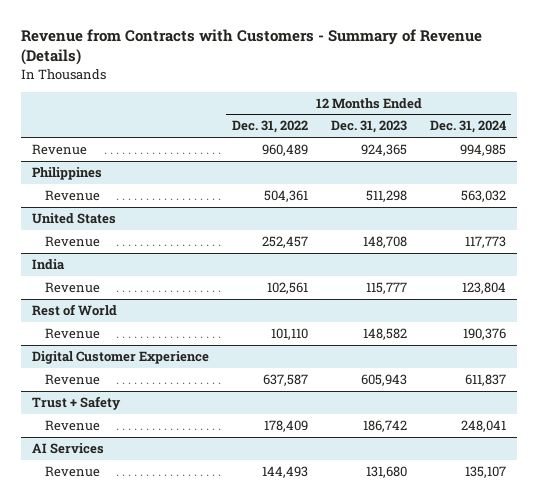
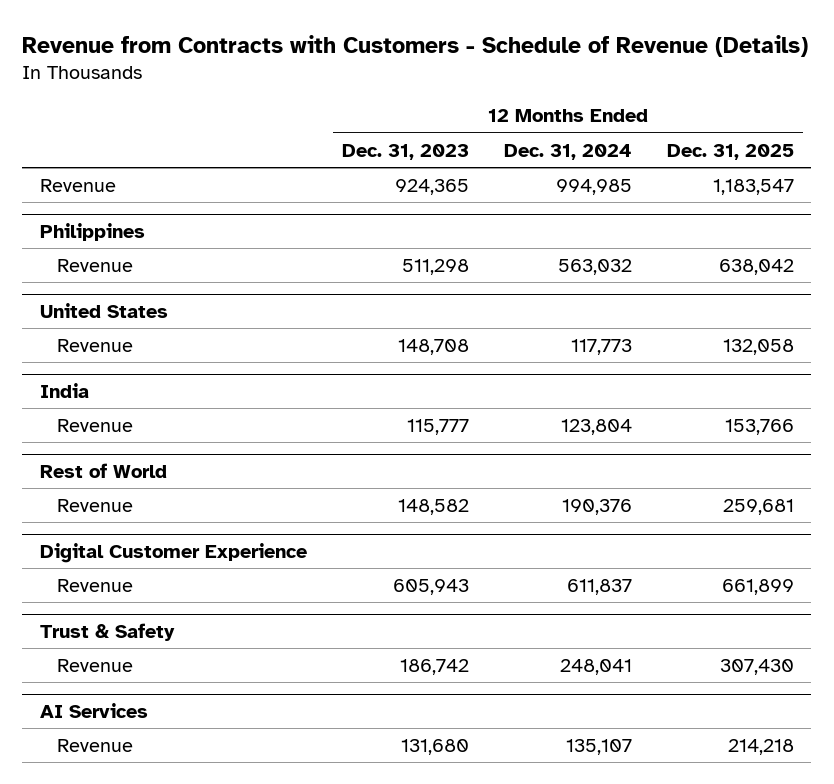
- Revenue from Contracts with Customers - Summary of Revenue (Details)
+ Revenue from Contracts with Customers - Schedule of Revenue (Details)
- | 12 Months Ended Dec. 31, 2022 | 12 Months Ended Dec. 31, 2023 | 12 Months Ended Dec. 31, 2024
+ | 12 Months Ended Dec. 31, 2023 | 12 Months Ended Dec. 31, 2024 | 12 Months Ended Dec. 31, 2025
- Trust + Safety
+ Trust & Safety

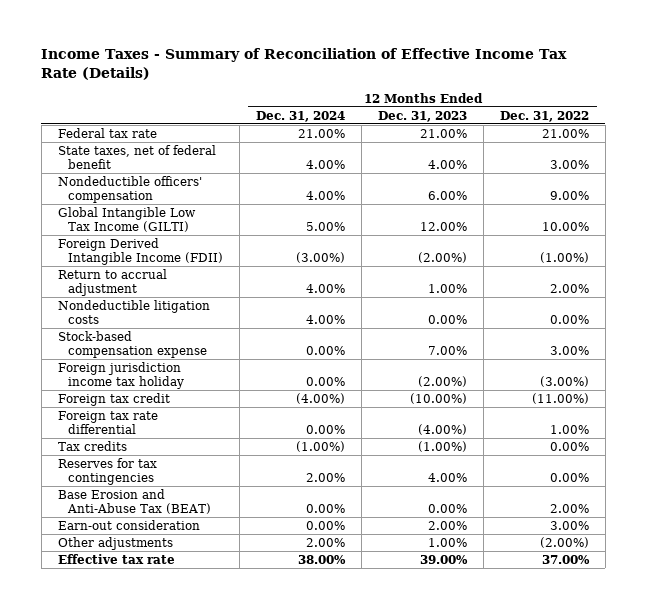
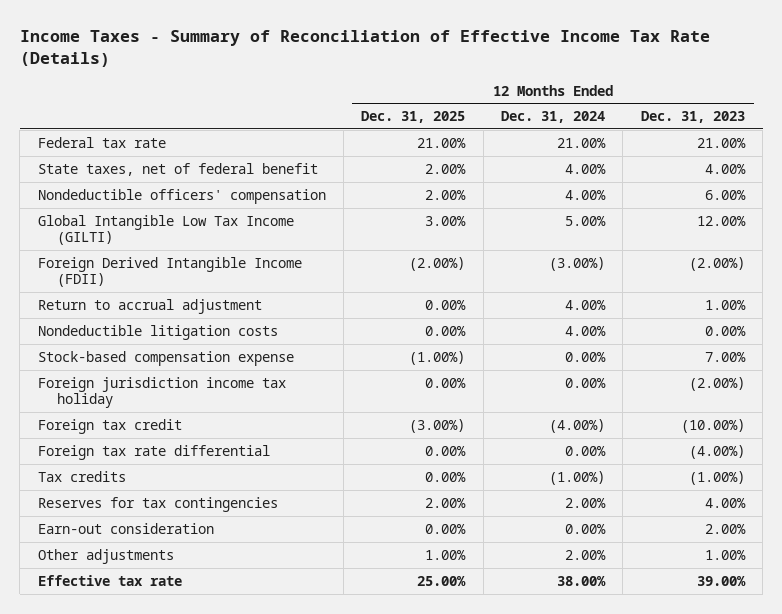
- | 12 Months Ended Dec. 31, 2024 | 12 Months Ended Dec. 31, 2023 | 12 Months Ended Dec. 31, 2022
+ | 12 Months Ended Dec. 31, 2025 | 12 Months Ended Dec. 31, 2024 | 12 Months Ended Dec. 31, 2023
- Base Erosion and Anti-Abuse Tax (BEAT) | 0.00% | 0.00% | 2.00%

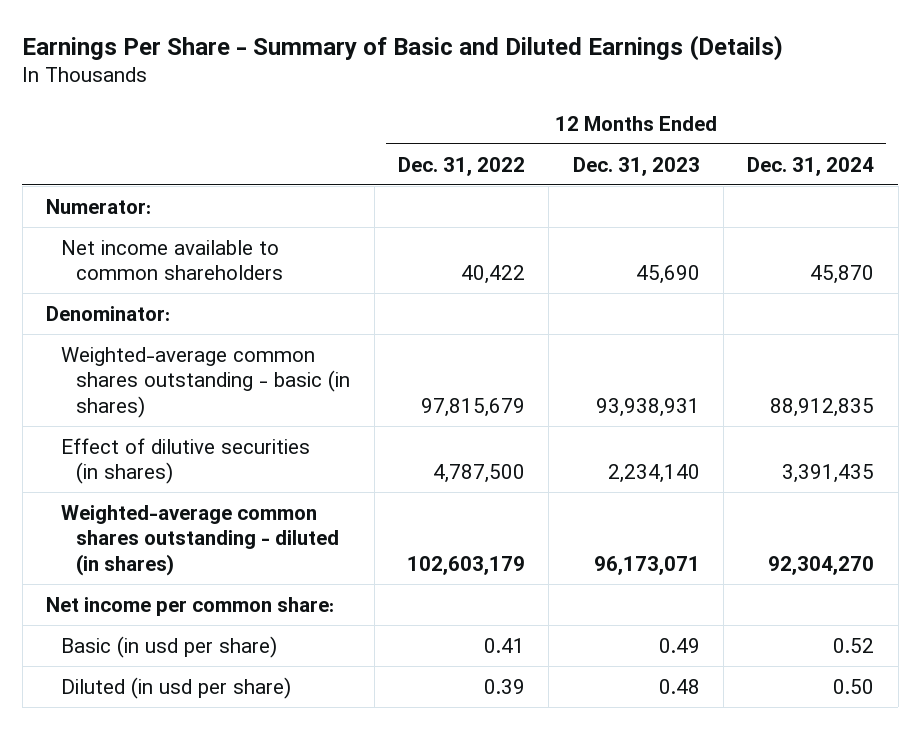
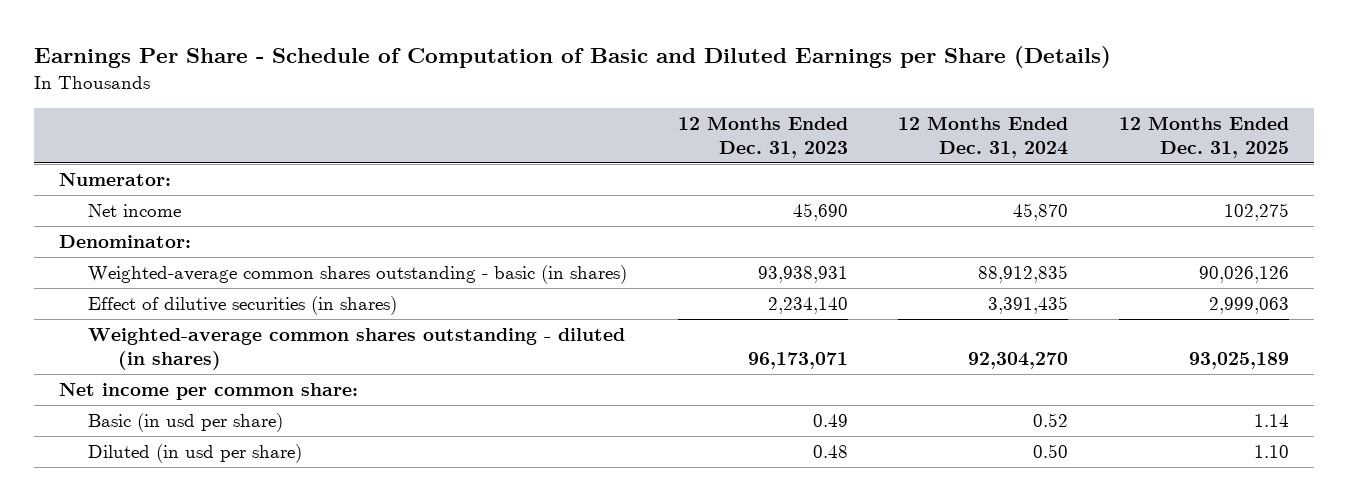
- Earnings Per Share - Summary of Basic and Diluted Earnings (Details)
+ Earnings Per Share - Schedule of Computation of Basic and Diluted Earnings per Share (Details)
- | 12 Months Ended Dec. 31, 2022 | 12 Months Ended Dec. 31, 2023 | 12 Months Ended Dec. 31, 2024
+ | 12 Months Ended Dec. 31, 2023 | 12 Months Ended Dec. 31, 2024 | 12 Months Ended Dec. 31, 2025
- Net income available to common shareholders | 40,422 | 45,690 | 45,870
+ Net income | 45,690 | 45,870 | 102,275

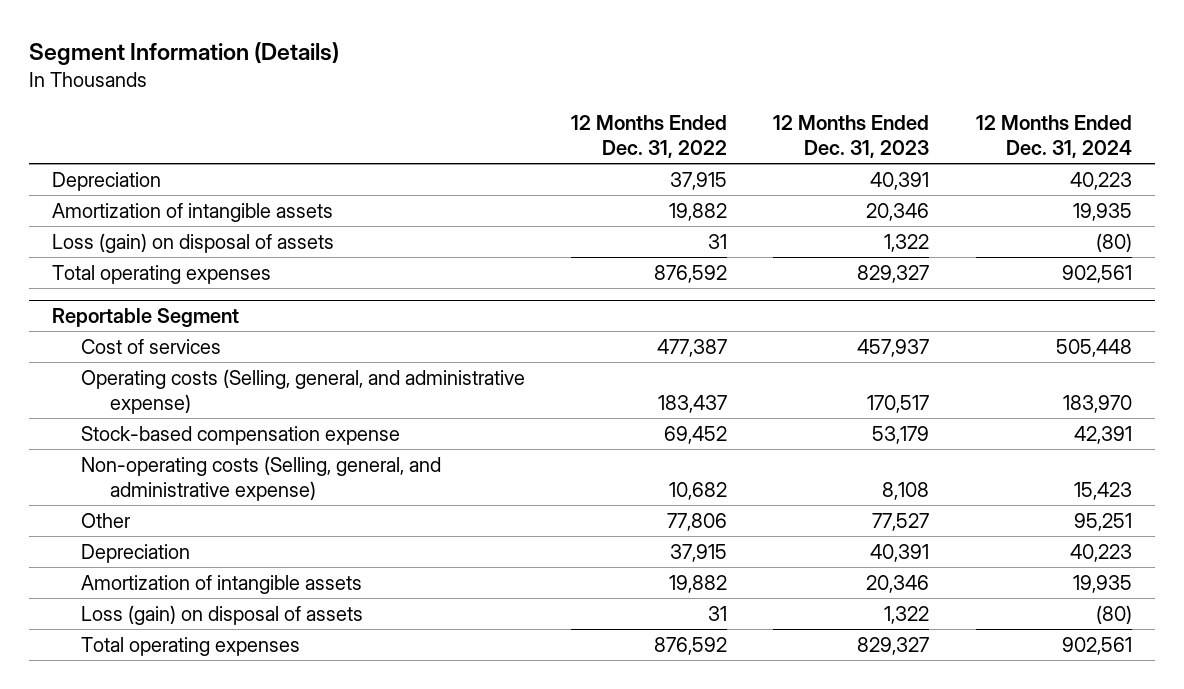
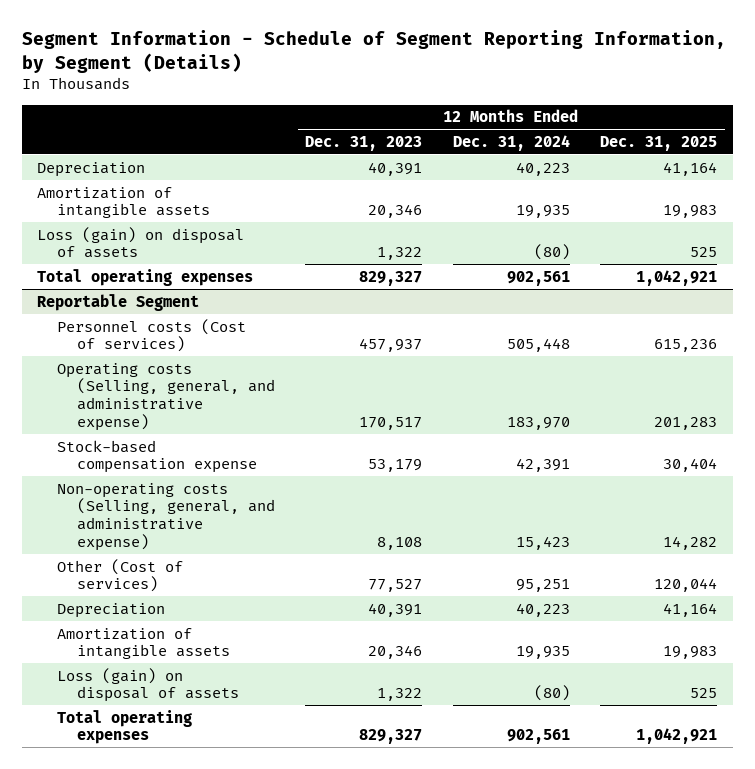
- Segment Information (Details)
+ Segment Information - Schedule of Segment Reporting Information, by Segment (Details)
- | 12 Months Ended Dec. 31, 2022 | 12 Months Ended Dec. 31, 2023 | 12 Months Ended Dec. 31, 2024
+ | 12 Months Ended Dec. 31, 2023 | 12 Months Ended Dec. 31, 2024 | 12 Months Ended Dec. 31, 2025
@ Reportable Segment
- Cost of services | 477,387 | 457,937 | 505,448
+ Personnel costs (Cost of services) | 457,937 | 505,448 | 615,236
- Other | 77,806 | 77,527 | 95,251
+ Other (Cost of services) | 77,527 | 95,251 | 120,044

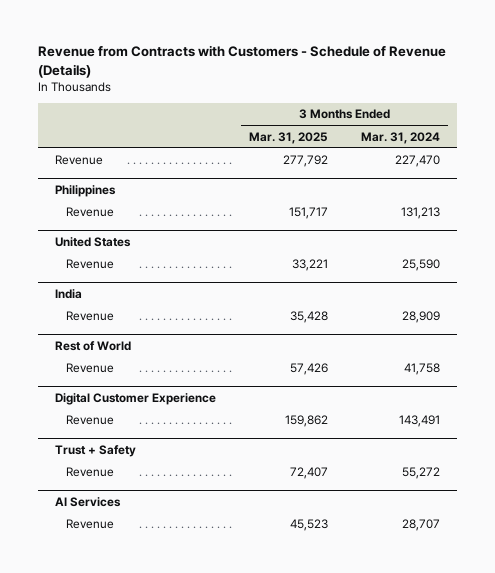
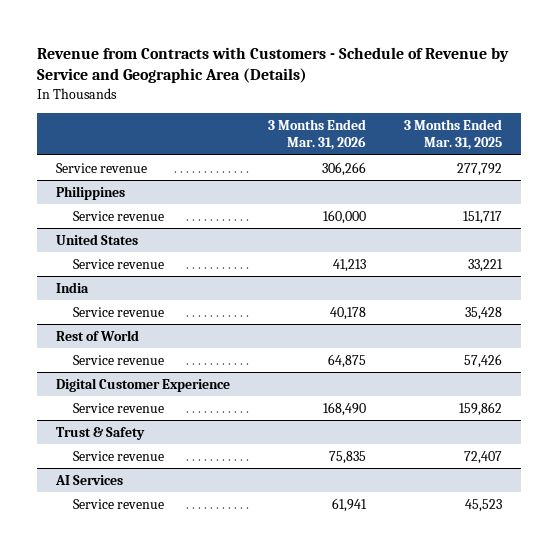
- Revenue from Contracts with Customers - Schedule of Revenue (Details)
+ Revenue from Contracts with Customers - Schedule of Revenue by Service and Geographic Area (Details)
- | 3 Months Ended Mar. 31, 2025 | 3 Months Ended Mar. 31, 2024
+ | 3 Months Ended Mar. 31, 2026 | 3 Months Ended Mar. 31, 2025
- Revenue | 277,792 | 227,470
+ Service revenue | 306,266 | 277,792
@ Philippines
- Revenue | 151,717 | 131,213
+ Service revenue | 160,000 | 151,717
@ United States
- Revenue | 33,221 | 25,590
+ Service revenue | 41,213 | 33,221
@ India
- Revenue | 35,428 | 28,909
+ Service revenue | 40,178 | 35,428
@ Rest of World
- Revenue | 57,426 | 41,758
+ Service revenue | 64,875 | 57,426
@ Digital Customer Experience
- Revenue | 159,862 | 143,491
- Trust + Safety
- Revenue | 72,407 | 55,272
@ Digital Customer Experience
+ Service revenue | 168,490 | 159,862
+ Trust & Safety
+ Service revenue | 75,835 | 72,407
@ AI Services
- Revenue | 45,523 | 28,707
+ Service revenue | 61,941 | 45,523

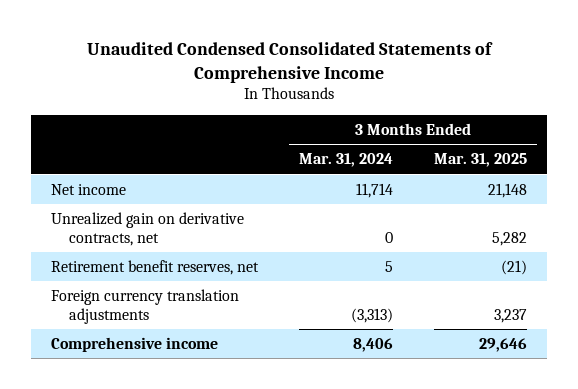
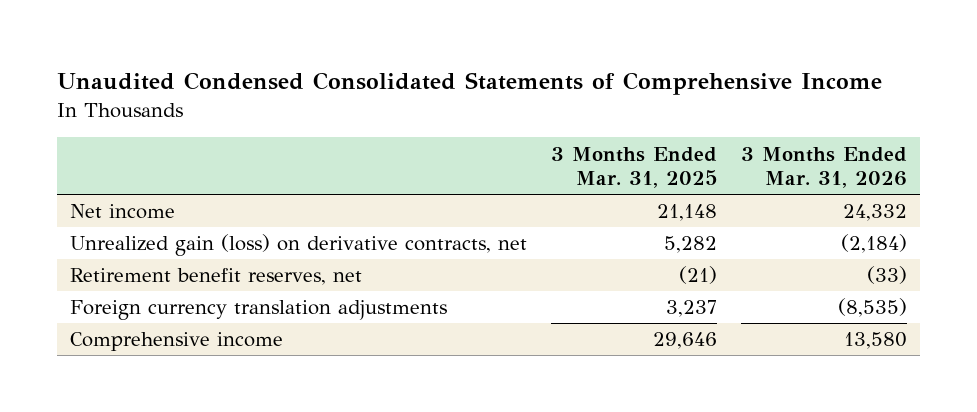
- | 3 Months Ended Mar. 31, 2024 | 3 Months Ended Mar. 31, 2025
+ | 3 Months Ended Mar. 31, 2025 | 3 Months Ended Mar. 31, 2026
- Unrealized gain on derivative contracts, net | 0 | 5,282
+ Unrealized gain (loss) on derivative contracts, net | 5,282 | (2,184)

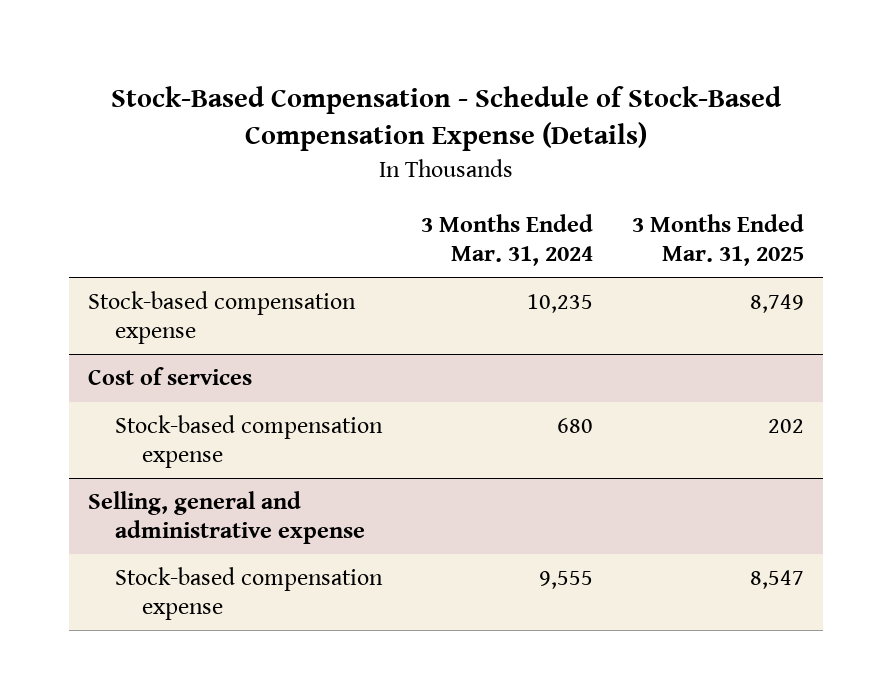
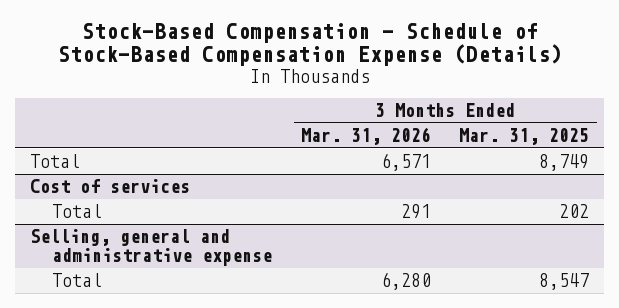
- | 3 Months Ended Mar. 31, 2024 | 3 Months Ended Mar. 31, 2025
+ | 3 Months Ended Mar. 31, 2026 | 3 Months Ended Mar. 31, 2025
- Stock-based compensation expense | 10,235 | 8,749
+ Total | 6,571 | 8,749
@ Cost of services
- Stock-based compensation expense | 680 | 202
+ Total | 291 | 202
@ Selling, general and administrative expense
- Stock-based compensation expense | 9,555 | 8,547
+ Total | 6,280 | 8,547

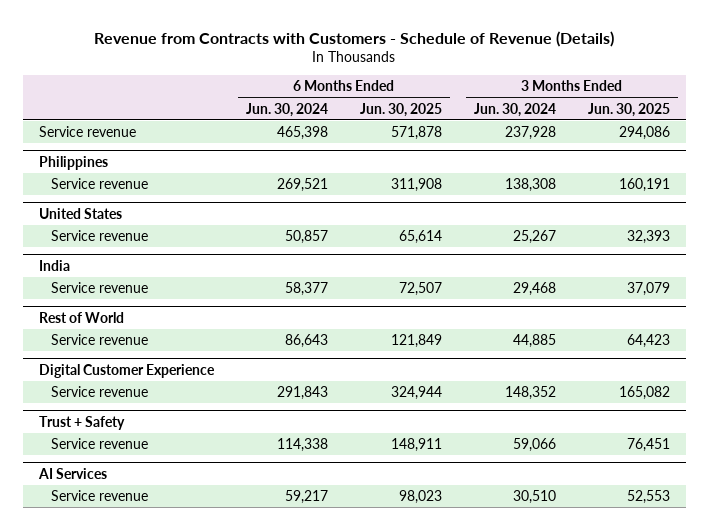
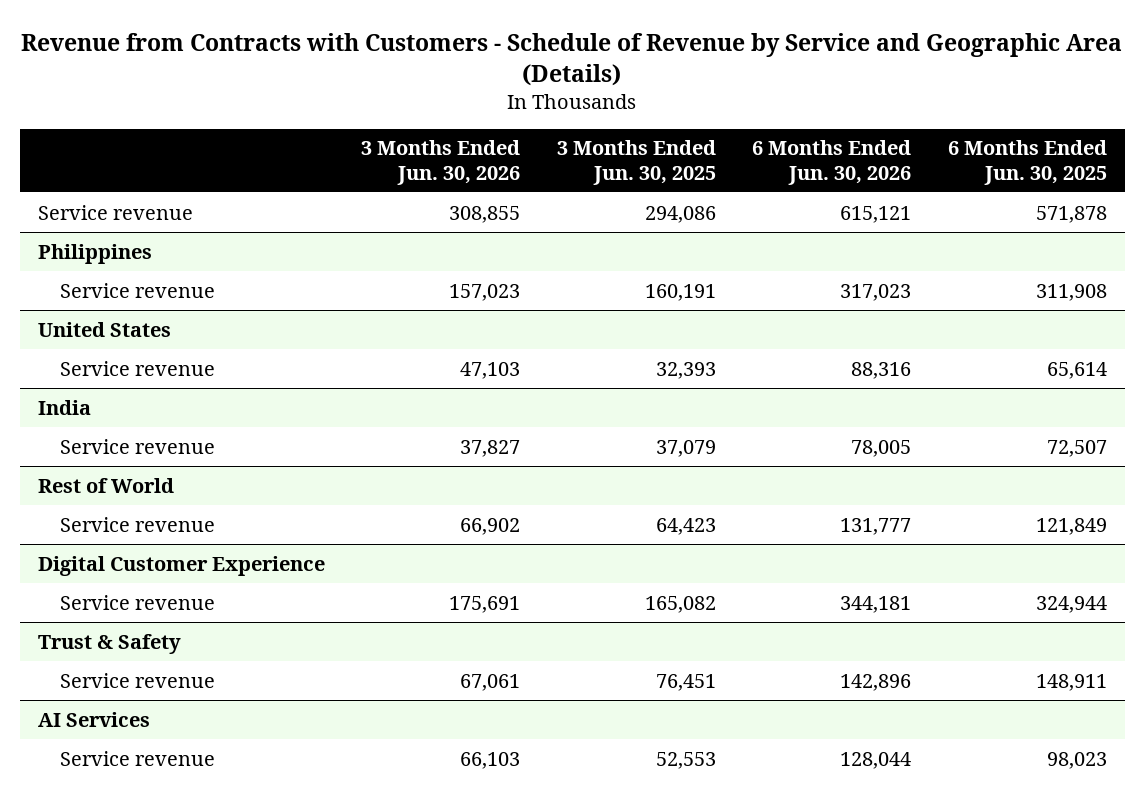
- Revenue from Contracts with Customers - Schedule of Revenue (Details)
+ Revenue from Contracts with Customers - Schedule of Revenue by Service and Geographic Area (Details)
- | 6 Months Ended Jun. 30, 2024 | 6 Months Ended Jun. 30, 2025 | 3 Months Ended Jun. 30, 2024 | 3 Months Ended Jun. 30, 2025
+ | 3 Months Ended Jun. 30, 2026 | 3 Months Ended Jun. 30, 2025 | 6 Months Ended Jun. 30, 2026 | 6 Months Ended Jun. 30, 2025
- Trust + Safety
+ Trust & Safety

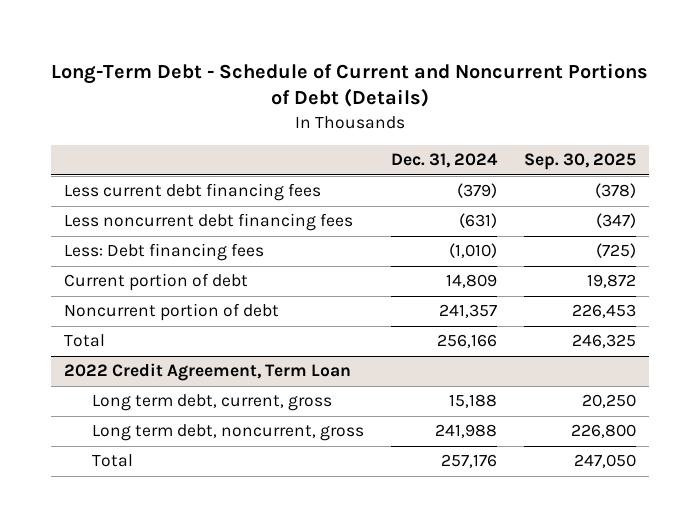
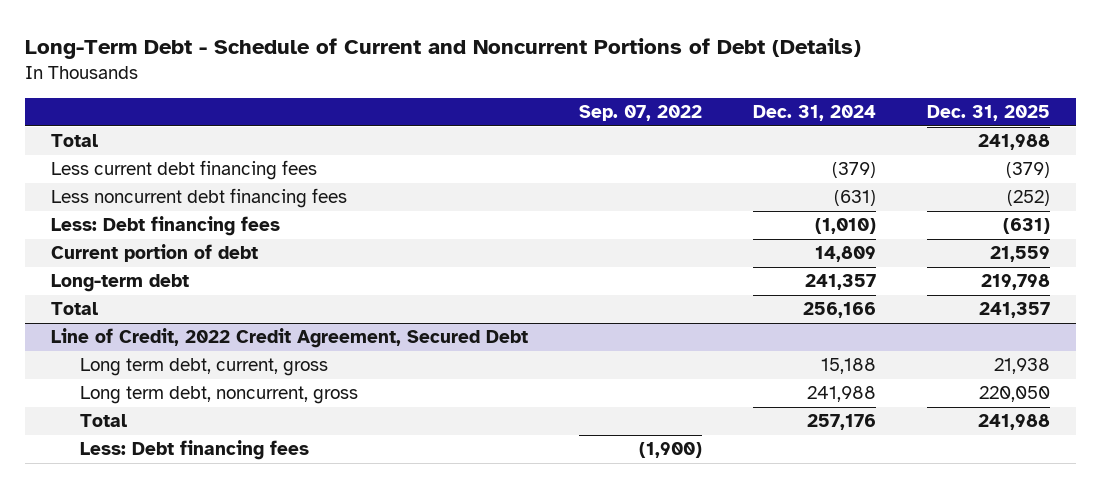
- | Dec. 31, 2024 | Sep. 30, 2025
+ | Sep. 07, 2022 | Dec. 31, 2024 | Dec. 31, 2025
+ Total | | | 241,988
- Noncurrent portion of debt | 241,357 | 226,453
+ Long-term debt | | 241,357 | 219,798
- 2022 Credit Agreement, Term Loan
+ Line of Credit, 2022 Credit Agreement, Secured Debt
+ Less: Debt financing fees | (1,900) | |

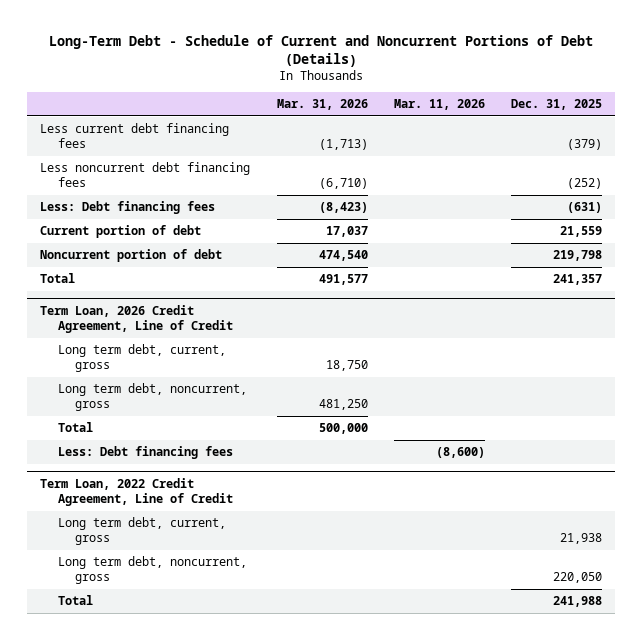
- | Sep. 07, 2022 | Dec. 31, 2024 | Dec. 31, 2025
+ | Mar. 31, 2026 | Mar. 11, 2026 | Dec. 31, 2025
- Total | | | 241,988
- Long-term debt | | 241,357 | 219,798
+ Noncurrent portion of debt | 474,540 | | 219,798
- Line of Credit, 2022 Credit Agreement, Secured Debt
+ Term Loan, 2026 Credit Agreement, Line of Credit
+ Long term debt, current, gross | 18,750 | |
+ Long term debt, noncurrent, gross | 481,250 | |
+ Total | 500,000 | |
+ Less: Debt financing fees | | (8,600) |
+ Term Loan, 2022 Credit Agreement, Line of Credit
- Less: Debt financing fees | (1,900) | |

